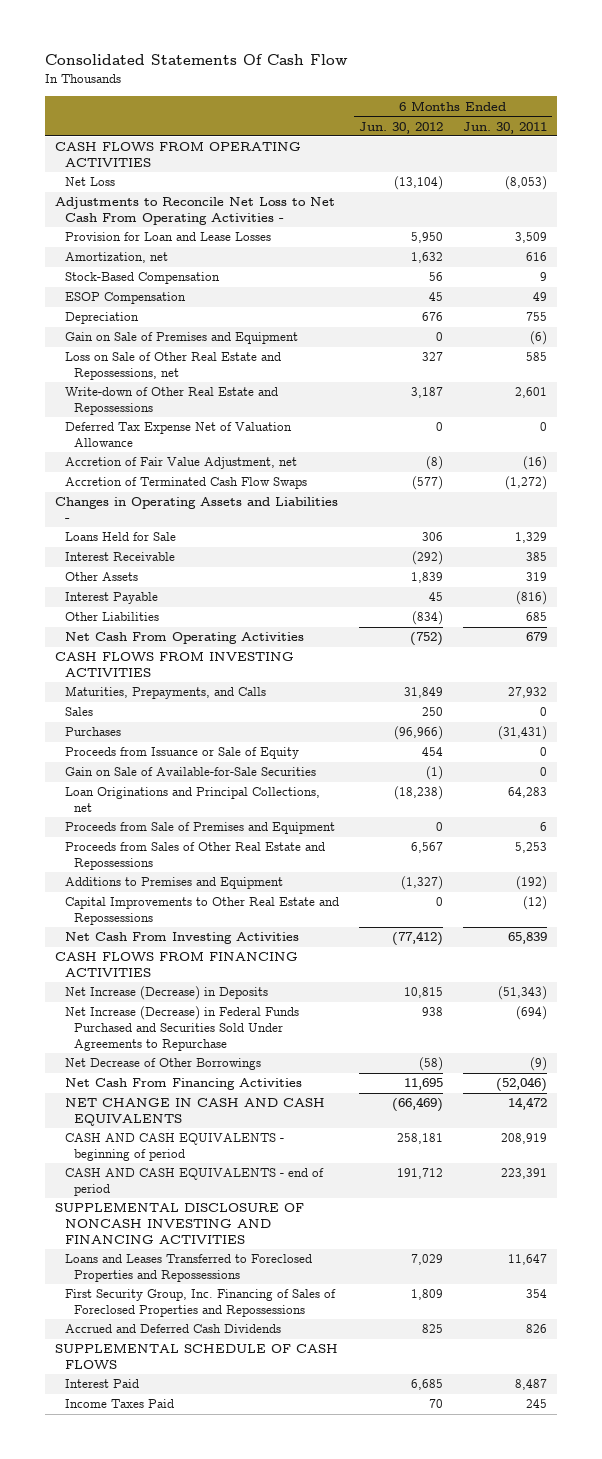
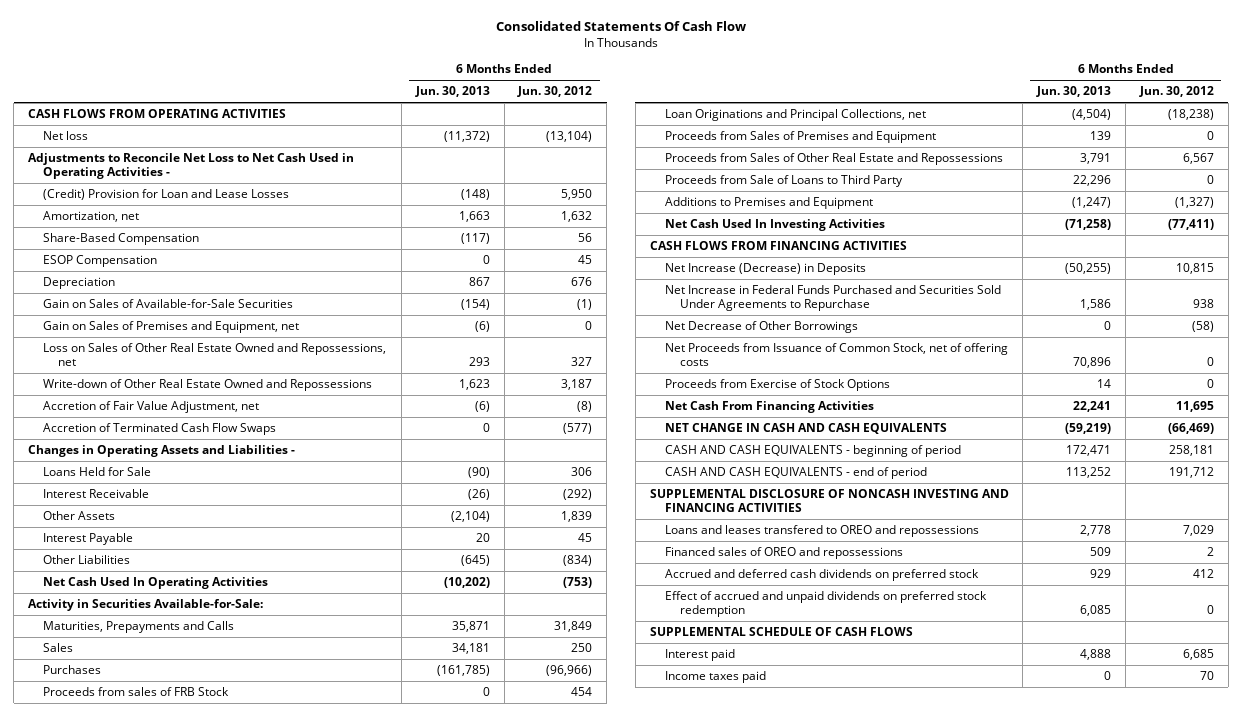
- | 6 Months Ended Jun. 30, 2012 | 6 Months Ended Jun. 30, 2011
+ | 6 Months Ended Jun. 30, 2013 | 6 Months Ended Jun. 30, 2012
- Net Loss | (13,104) | (8,053)
- Adjustments to Reconcile Net Loss to Net Cash From Operating Activities -
- Provision for Loan and Lease Losses | 5,950 | 3,509
+ Net loss | (11,372) | (13,104)
+ Adjustments to Reconcile Net Loss to Net Cash Used in Operating Activities -
+ (Credit) Provision for Loan and Lease Losses | (148) | 5,950
- Stock-Based Compensation | 56 | 9
+ Share-Based Compensation | (117) | 56
- Gain on Sale of Premises and Equipment | 0 | (6)
- Loss on Sale of Other Real Estate and Repossessions, net | 327 | 585
- Write-down of Other Real Estate and Repossessions | 3,187 | 2,601
- Deferred Tax Expense Net of Valuation Allowance | 0 | 0
+ Gain on Sales of Available-for-Sale Securities | (154) | (1)
+ Gain on Sales of Premises and Equipment, net | (6) | 0
+ Loss on Sales of Other Real Estate Owned and Repossessions, net | 293 | 327
+ Write-down of Other Real Estate Owned and Repossessions | 1,623 | 3,187
- Net Cash From Operating Activities | (752) | 679
- CASH FLOWS FROM INVESTING ACTIVITIES
- Maturities, Prepayments, and Calls | 31,849 | 27,932
+ Net Cash Used In Operating Activities | (10,202) | (753)
+ Activity in Securities Available-for-Sale:
+ Maturities, Prepayments and Calls | 35,871 | 31,849
- Proceeds from Issuance or Sale of Equity | 454 | 0
- Gain on Sale of Available-for-Sale Securities | (1) | 0
+ Proceeds from sales of FRB Stock | 0 | 454
- Proceeds from Sale of Premises and Equipment | 0 | 6
+ Proceeds from Sales of Premises and Equipment | 139 | 0
+ Proceeds from Sale of Loans to Third Party | 22,296 | 0
- Capital Improvements to Other Real Estate and Repossessions | 0 | (12)
- Net Cash From Investing Activities | (77,412) | 65,839
+ Net Cash Used In Investing Activities | (71,258) | (77,411)
- Net Increase (Decrease) in Federal Funds Purchased and Securities Sold Under Agreements to Repurchase | 938 | (694)
+ Net Increase in Federal Funds Purchased and Securities Sold Under Agreements to Repurchase | 1,586 | 938
+ Net Proceeds from Issuance of Common Stock, net of offering costs | 70,896 | 0
+ Proceeds from Exercise of Stock Options | 14 | 0
- Loans and Leases Transferred to Foreclosed Properties and Repossessions | 7,029 | 11,647
- First Security Group, Inc. Financing of Sales of Foreclosed Properties and Repossessions | 1,809 | 354
- Accrued and Deferred Cash Dividends | 825 | 826
+ Loans and leases transfered to OREO and repossessions | 2,778 | 7,029
+ Financed sales of OREO and repossessions | 509 | 2
+ Accrued and deferred cash dividends on preferred stock | 929 | 412
+ Effect of accrued and unpaid dividends on preferred stock redemption | 6,085 | 0
- Interest Paid | 6,685 | 8,487
- Income Taxes Paid | 70 | 245
+ Interest paid | 4,888 | 6,685
+ Income taxes paid | 0 | 70

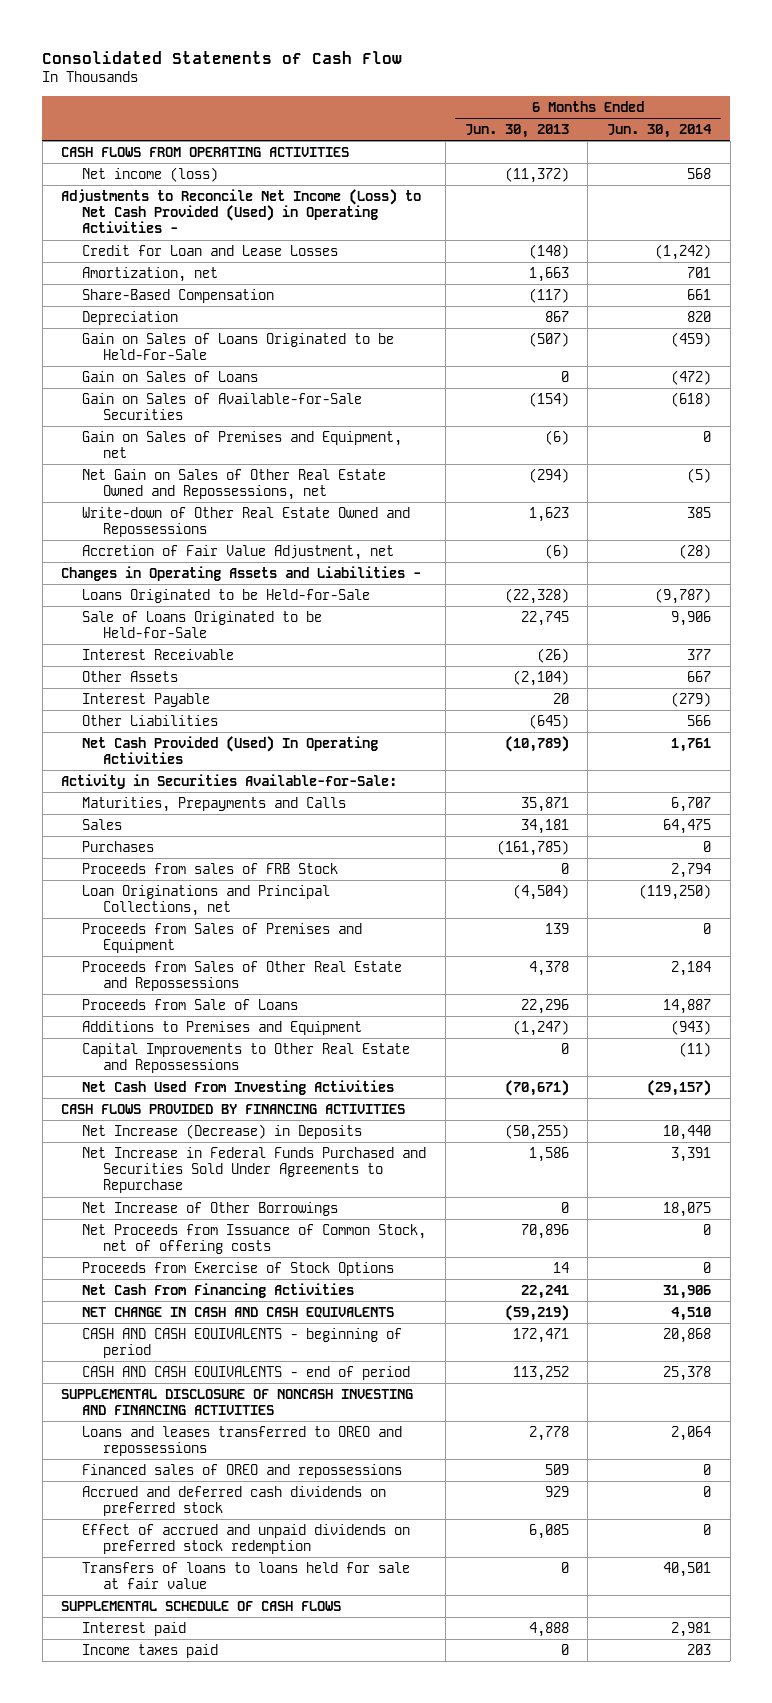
- Consolidated Statements Of Cash Flow
+ Consolidated Statements of Cash Flow
- | 6 Months Ended Jun. 30, 2013 | 6 Months Ended Jun. 30, 2012
+ | 6 Months Ended Jun. 30, 2013 | 6 Months Ended Jun. 30, 2014
- Net loss | (11,372) | (13,104)
- Adjustments to Reconcile Net Loss to Net Cash Used in Operating Activities -
- (Credit) Provision for Loan and Lease Losses | (148) | 5,950
+ Net income (loss) | (11,372) | 568
+ Adjustments to Reconcile Net Income (Loss) to Net Cash Provided (Used) in Operating Activities -
+ Credit for Loan and Lease Losses | (148) | (1,242)
- ESOP Compensation | 0 | 45
+ Gain on Sales of Loans Originated to be Held-For-Sale | (507) | (459)
+ Gain on Sales of Loans | 0 | (472)
- Loss on Sales of Other Real Estate Owned and Repossessions, net | 293 | 327
+ Net Gain on Sales of Other Real Estate Owned and Repossessions, net | (294) | (5)
- Accretion of Terminated Cash Flow Swaps | 0 | (577)
- Loans Held for Sale | (90) | 306
+ Loans Originated to be Held-for-Sale | (22,328) | (9,787)
+ Sale of Loans Originated to be Held-for-Sale | 22,745 | 9,906
- Net Cash Used In Operating Activities | (10,202) | (753)
+ Net Cash Provided (Used) In Operating Activities | (10,789) | 1,761
- Proceeds from Sales of Other Real Estate and Repossessions | 3,791 | 6,567
- Proceeds from Sale of Loans to Third Party | 22,296 | 0
+ Proceeds from Sales of Other Real Estate and Repossessions | 4,378 | 2,184
+ Proceeds from Sale of Loans | 22,296 | 14,887
- Net Cash Used In Investing Activities | (71,258) | (77,411)
- CASH FLOWS FROM FINANCING ACTIVITIES
+ Capital Improvements to Other Real Estate and Repossessions | 0 | (11)
+ Net Cash Used From Investing Activities | (70,671) | (29,157)
+ CASH FLOWS PROVIDED BY FINANCING ACTIVITIES
- Net Decrease of Other Borrowings | 0 | (58)
+ Net Increase of Other Borrowings | 0 | 18,075
- Loans and leases transfered to OREO and repossessions | 2,778 | 7,029
+ Loans and leases transferred to OREO and repossessions | 2,778 | 2,064
+ Transfers of loans to loans held for sale at fair value | 0 | 40,501

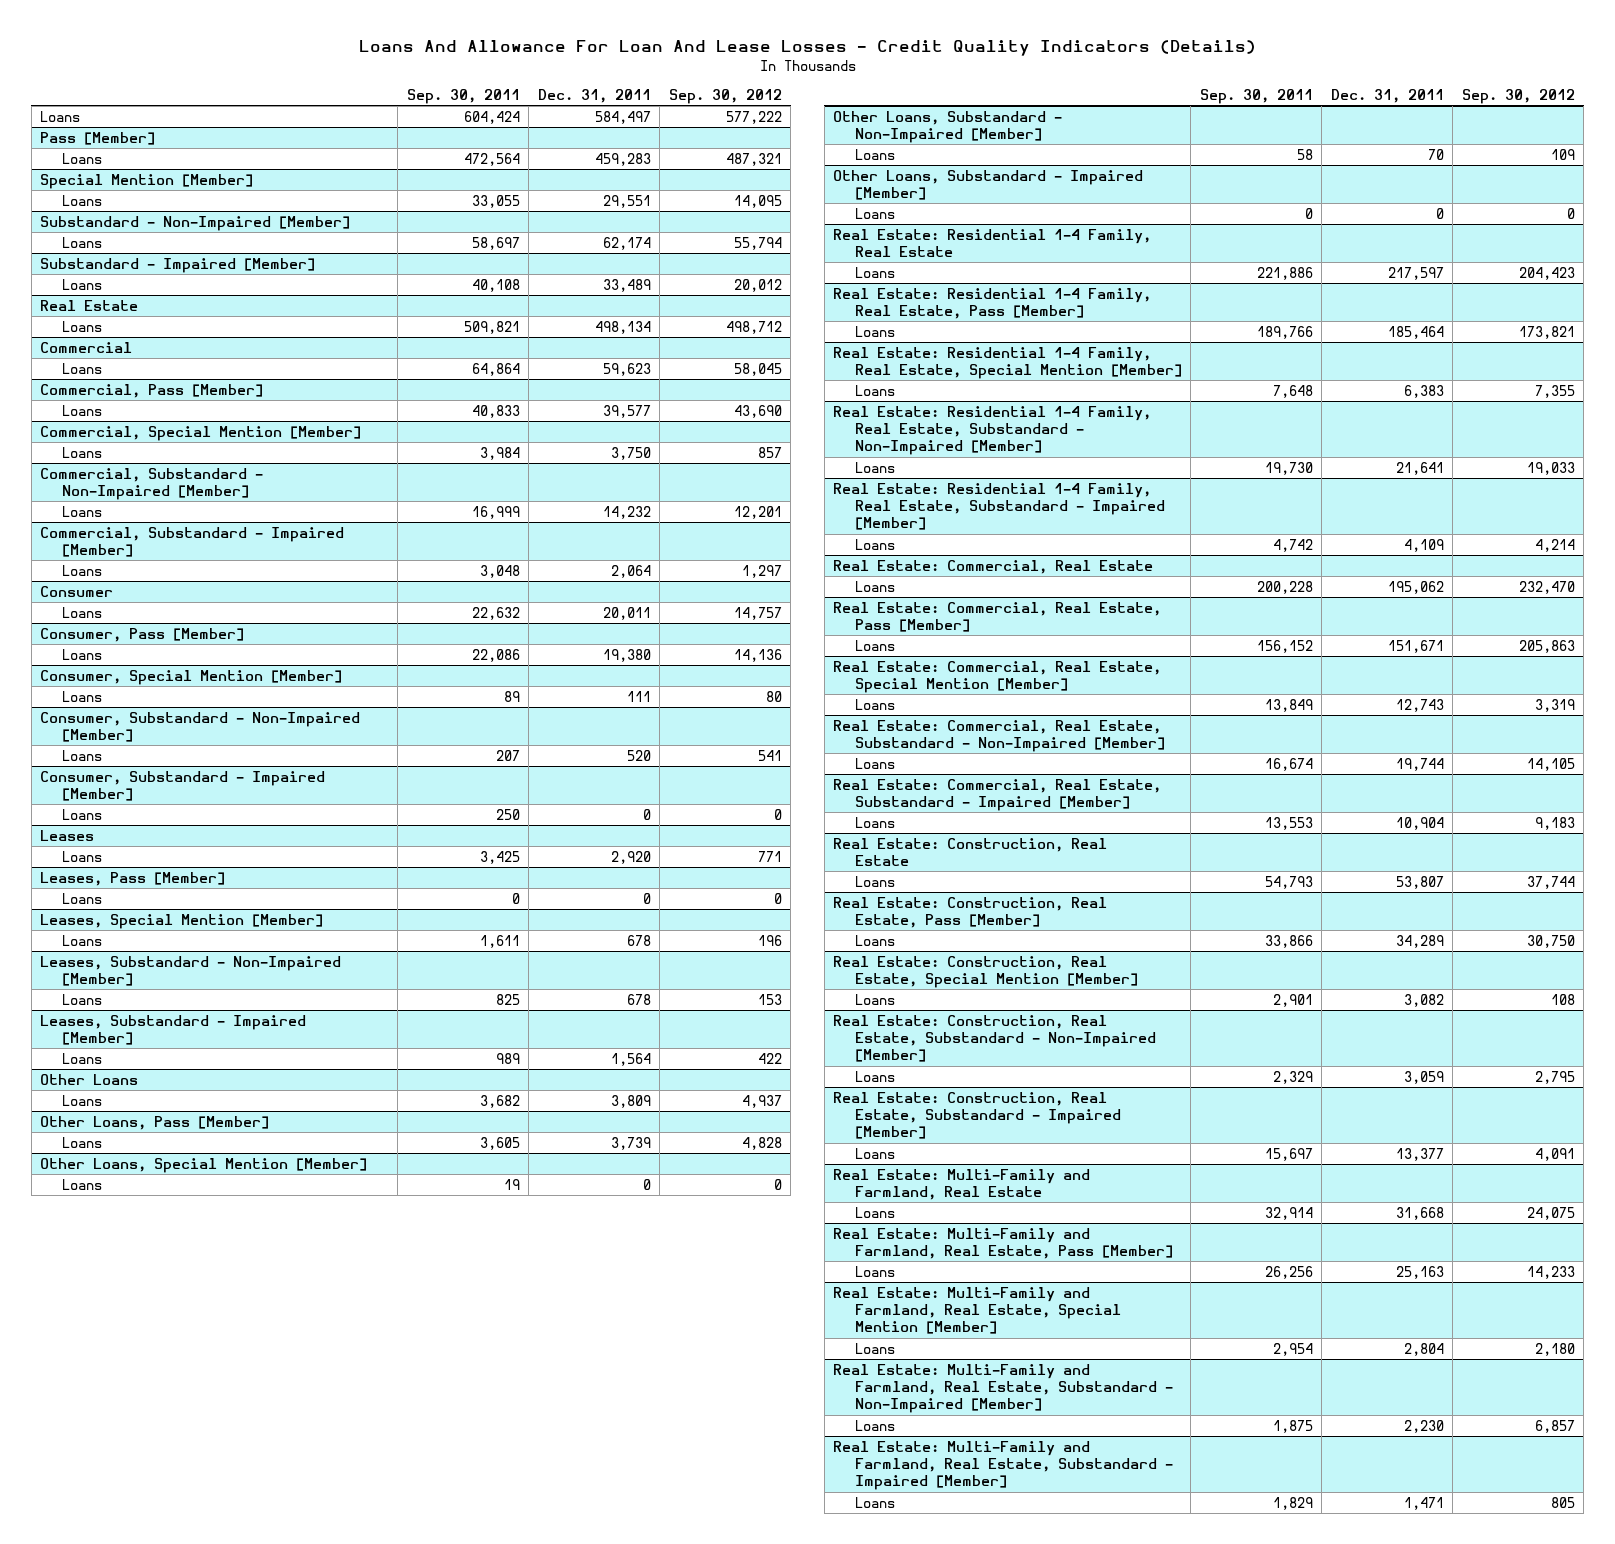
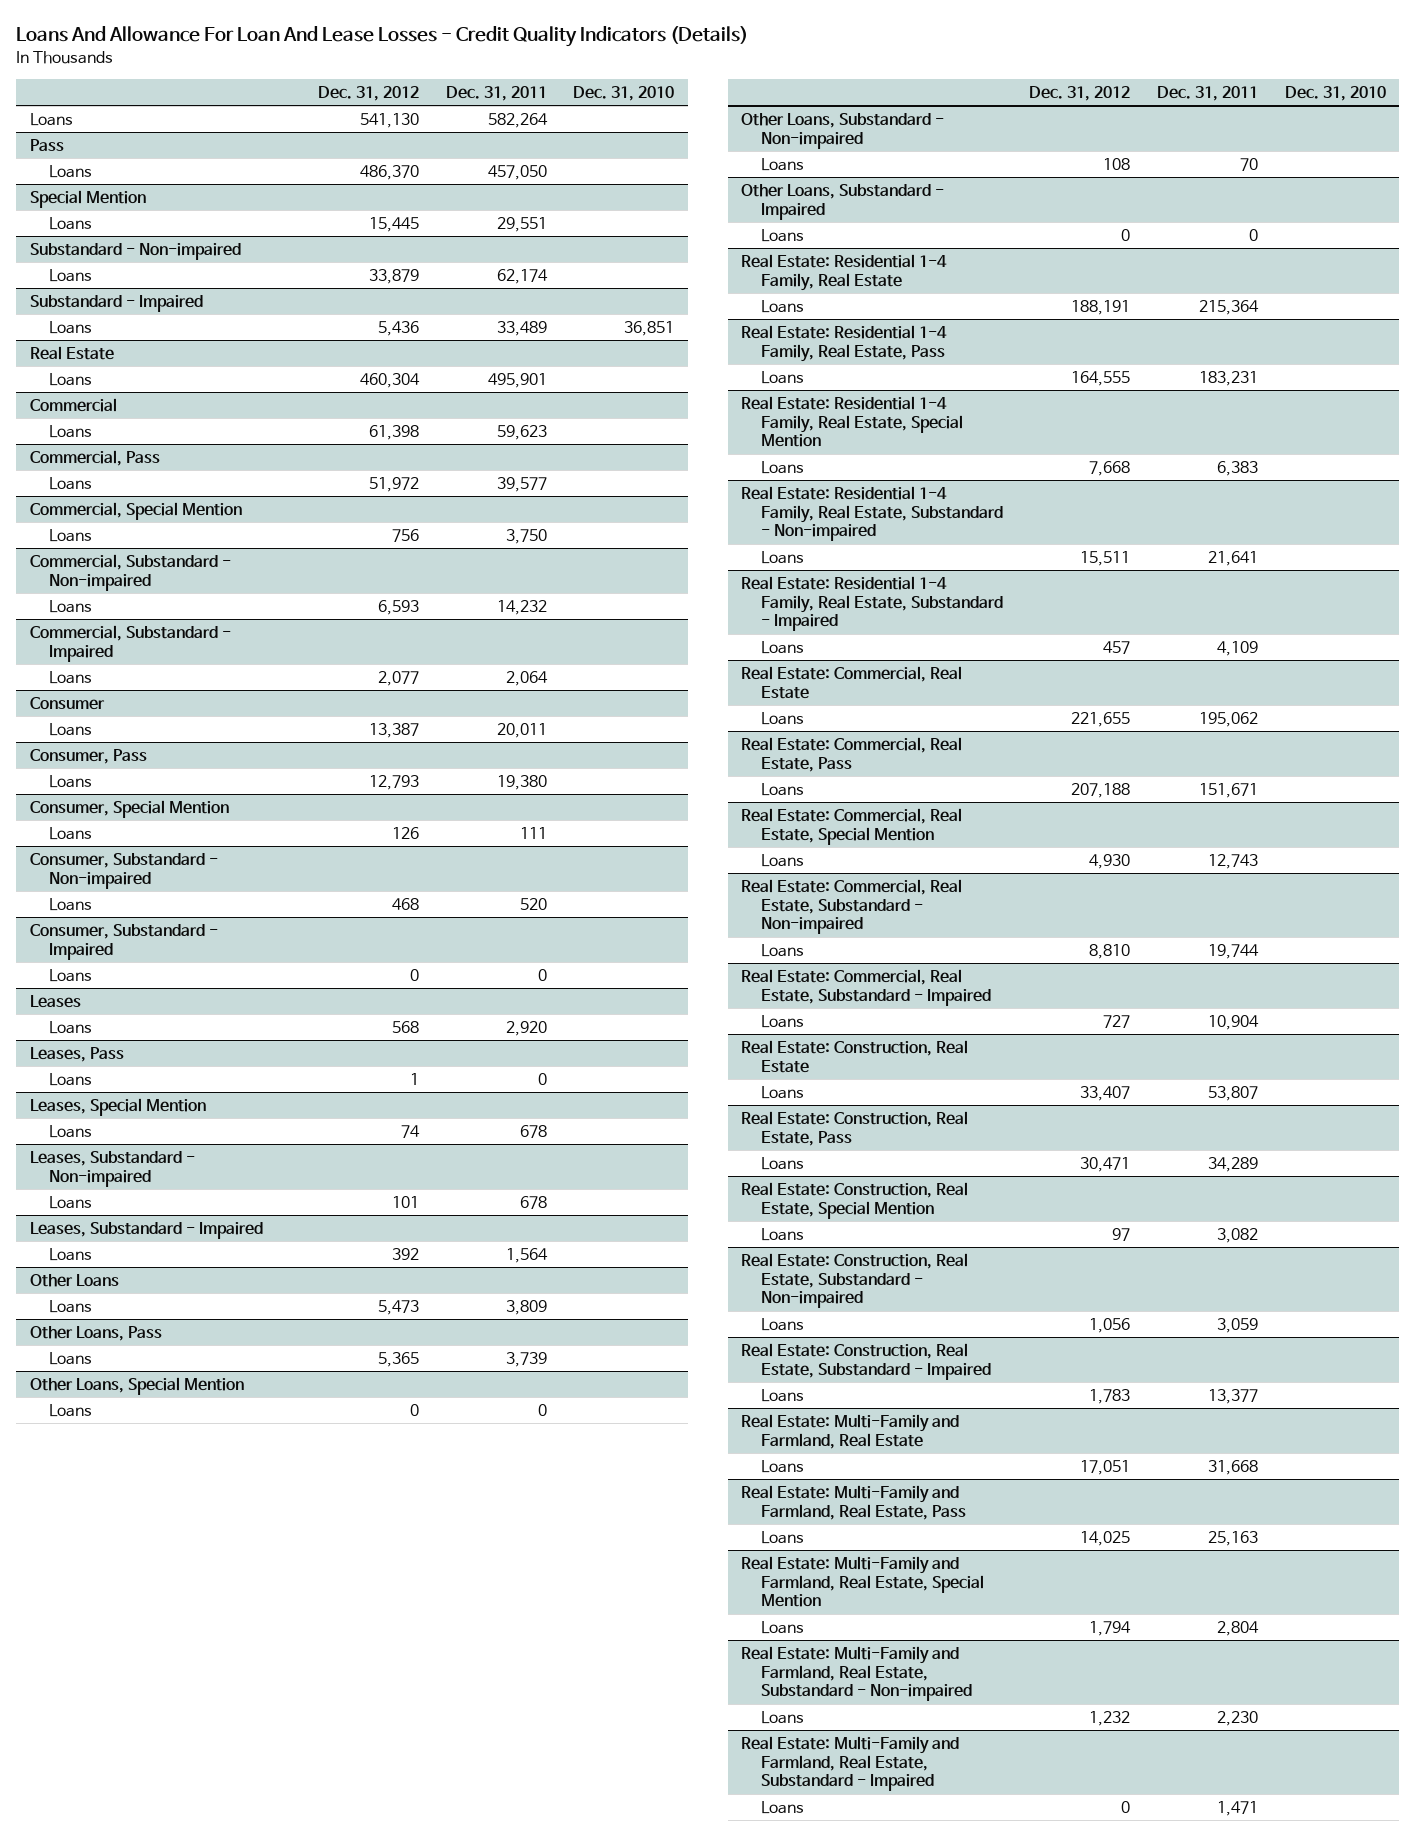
- | Sep. 30, 2011 | Dec. 31, 2011 | Sep. 30, 2012
+ | Dec. 31, 2012 | Dec. 31, 2011 | Dec. 31, 2010
- Loans | 604,424 | 584,497 | 577,222
- Pass [Member]
- Loans | 472,564 | 459,283 | 487,321
- Special Mention [Member]
+ Loans | 541,130 | 582,264 |
+ Pass
+ Loans | 486,370 | 457,050 |
+ Special Mention
- Substandard - Non-Impaired [Member]
+ Substandard - Non-impaired
- Substandard - Impaired [Member]
+ Substandard - Impaired
@ Real Estate
- Loans | 509,821 | 498,134 | 498,712
+ Loans | 460,304 | 495,901 |
- Commercial, Pass [Member]
+ Commercial, Pass
- Commercial, Special Mention [Member]
+ Commercial, Special Mention
- Commercial, Substandard - Non-Impaired [Member]
+ Commercial, Substandard - Non-impaired
- Commercial, Substandard - Impaired [Member]
+ Commercial, Substandard - Impaired
- Consumer, Pass [Member]
+ Consumer, Pass
- Consumer, Special Mention [Member]
+ Consumer, Special Mention
- Consumer, Substandard - Non-Impaired [Member]
+ Consumer, Substandard - Non-impaired
- Consumer, Substandard - Impaired [Member]
+ Consumer, Substandard - Impaired
- Leases, Pass [Member]
+ Leases, Pass
- Leases, Special Mention [Member]
+ Leases, Special Mention
- Leases, Substandard - Non-Impaired [Member]
+ Leases, Substandard - Non-impaired
- Leases, Substandard - Impaired [Member]
+ Leases, Substandard - Impaired
- Other Loans, Pass [Member]
+ Other Loans, Pass
- Other Loans, Special Mention [Member]
+ Other Loans, Special Mention
- Other Loans, Substandard - Non-Impaired [Member]
+ Other Loans, Substandard - Non-impaired
- Other Loans, Substandard - Impaired [Member]
+ Other Loans, Substandard - Impaired
@ Real Estate: Residential 1-4 Family, Real Estate
- Loans | 221,886 | 217,597 | 204,423
- Real Estate: Residential 1-4 Family, Real Estate, Pass [Member]
- Loans | 189,766 | 185,464 | 173,821
- Real Estate: Residential 1-4 Family, Real Estate, Special Mention [Member]
@ Real Estate: Residential 1-4 Family, Real Estate
+ Loans | 188,191 | 215,364 |
+ Real Estate: Residential 1-4 Family, Real Estate, Pass
+ Loans | 164,555 | 183,231 |
+ Real Estate: Residential 1-4 Family, Real Estate, Special Mention
- Real Estate: Residential 1-4 Family, Real Estate, Substandard - Non-Impaired [Member]
+ Real Estate: Residential 1-4 Family, Real Estate, Substandard - Non-impaired
- Real Estate: Residential 1-4 Family, Real Estate, Substandard - Impaired [Member]
+ Real Estate: Residential 1-4 Family, Real Estate, Substandard - Impaired
- Real Estate: Commercial, Real Estate, Pass [Member]
+ Real Estate: Commercial, Real Estate, Pass
- Real Estate: Commercial, Real Estate, Special Mention [Member]
+ Real Estate: Commercial, Real Estate, Special Mention
- Real Estate: Commercial, Real Estate, Substandard - Non-Impaired [Member]
+ Real Estate: Commercial, Real Estate, Substandard - Non-impaired
- Real Estate: Commercial, Real Estate, Substandard - Impaired [Member]
+ Real Estate: Commercial, Real Estate, Substandard - Impaired
- Real Estate: Construction, Real Estate, Pass [Member]
+ Real Estate: Construction, Real Estate, Pass
- Real Estate: Construction, Real Estate, Special Mention [Member]
+ Real Estate: Construction, Real Estate, Special Mention
- Real Estate: Construction, Real Estate, Substandard - Non-Impaired [Member]
+ Real Estate: Construction, Real Estate, Substandard - Non-impaired
- Real Estate: Construction, Real Estate, Substandard - Impaired [Member]
+ Real Estate: Construction, Real Estate, Substandard - Impaired
- Real Estate: Multi-Family and Farmland, Real Estate, Pass [Member]
+ Real Estate: Multi-Family and Farmland, Real Estate, Pass
- Real Estate: Multi-Family and Farmland, Real Estate, Special Mention [Member]
+ Real Estate: Multi-Family and Farmland, Real Estate, Special Mention
- Real Estate: Multi-Family and Farmland, Real Estate, Substandard - Non-Impaired [Member]
+ Real Estate: Multi-Family and Farmland, Real Estate, Substandard - Non-impaired
- Real Estate: Multi-Family and Farmland, Real Estate, Substandard - Impaired [Member]
+ Real Estate: Multi-Family and Farmland, Real Estate, Substandard - Impaired

